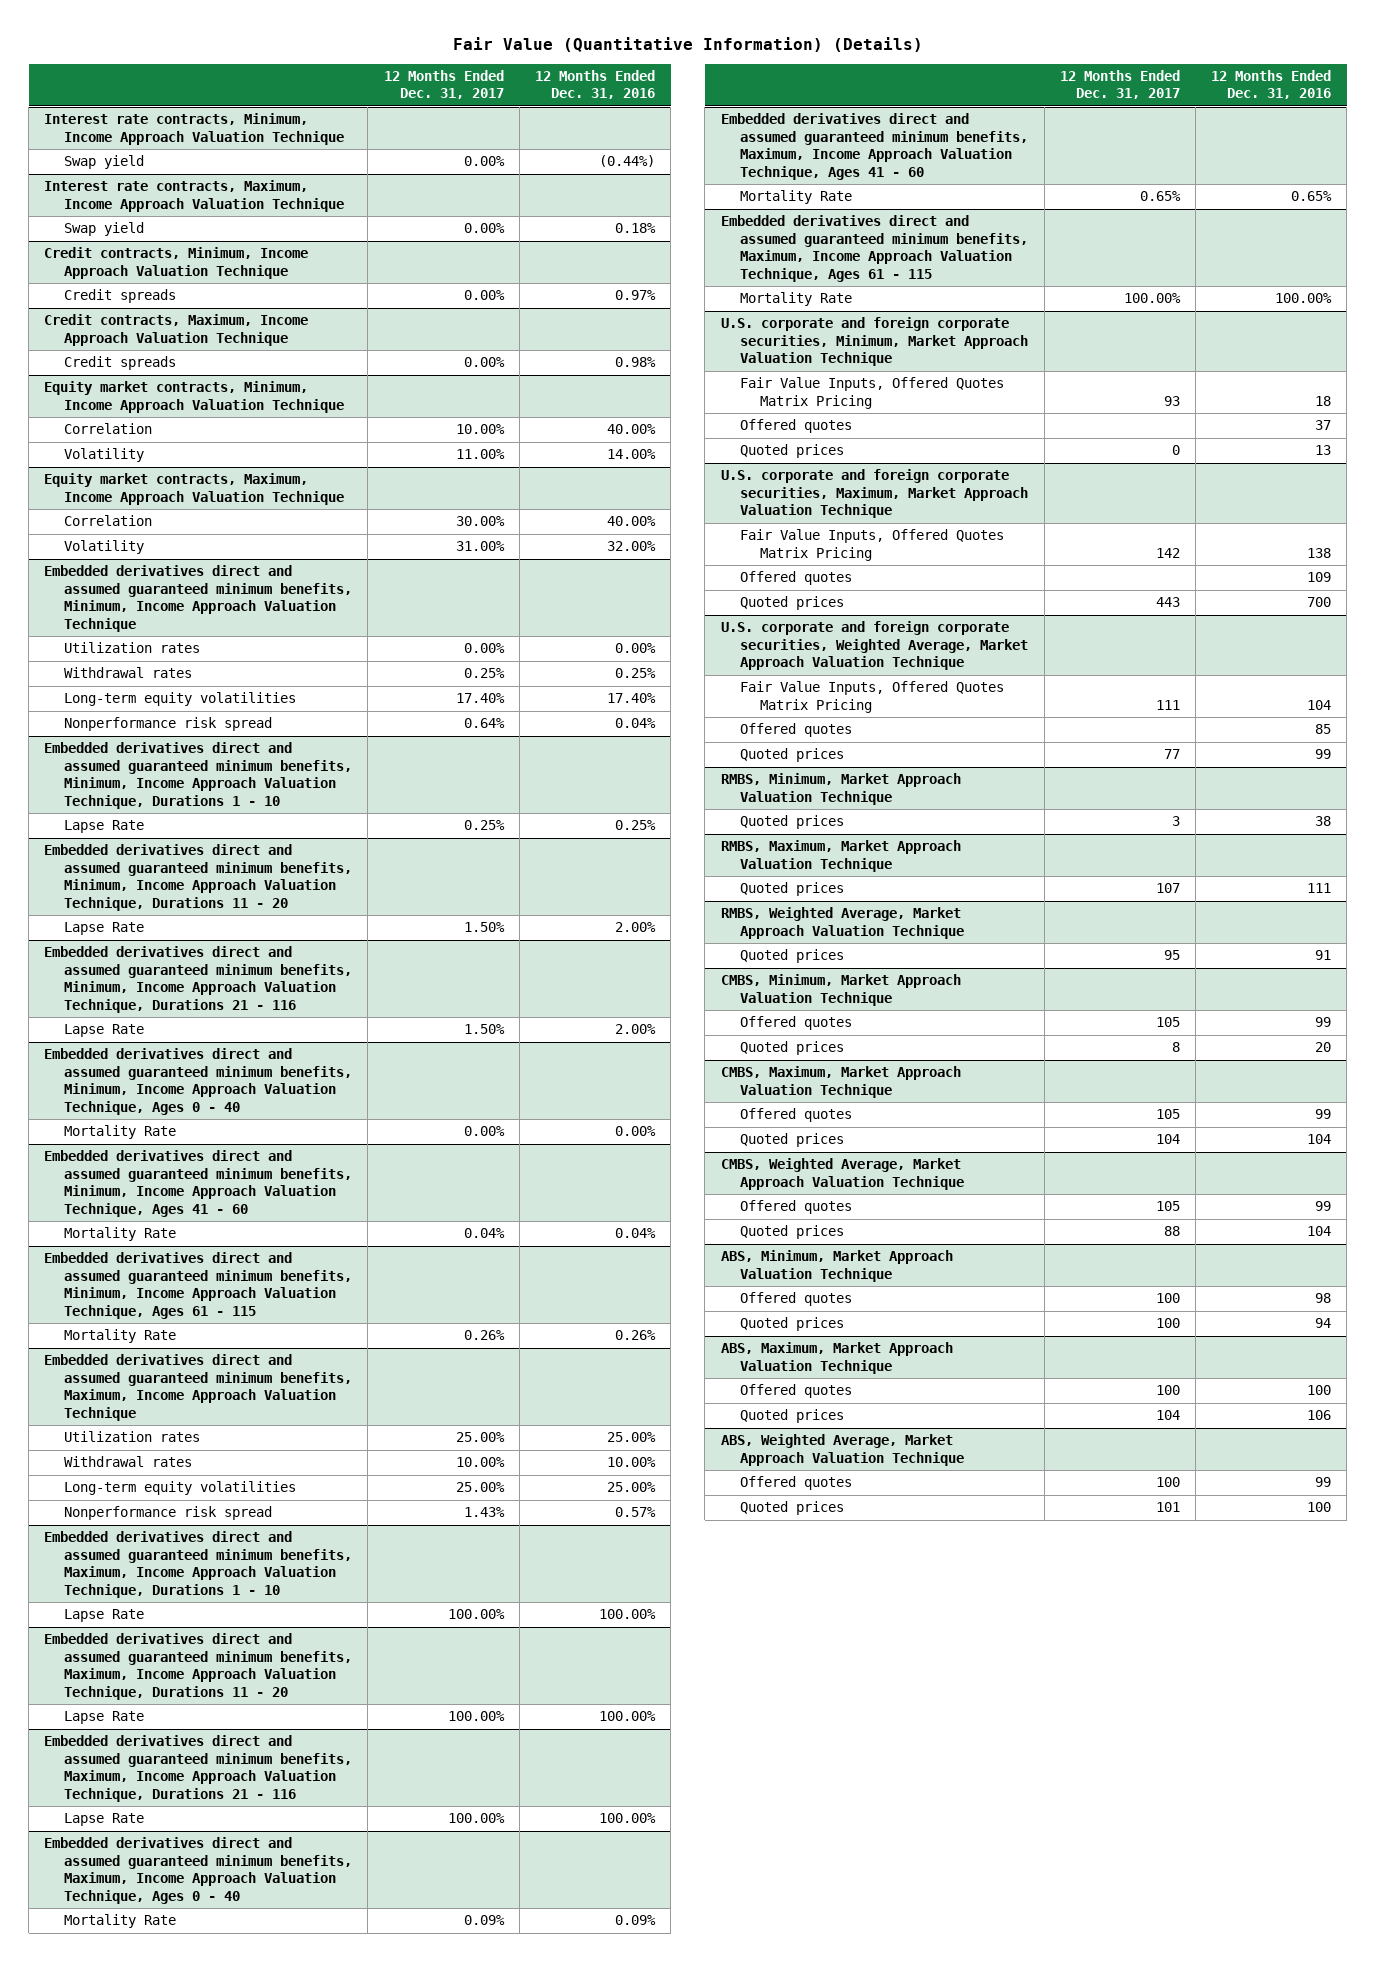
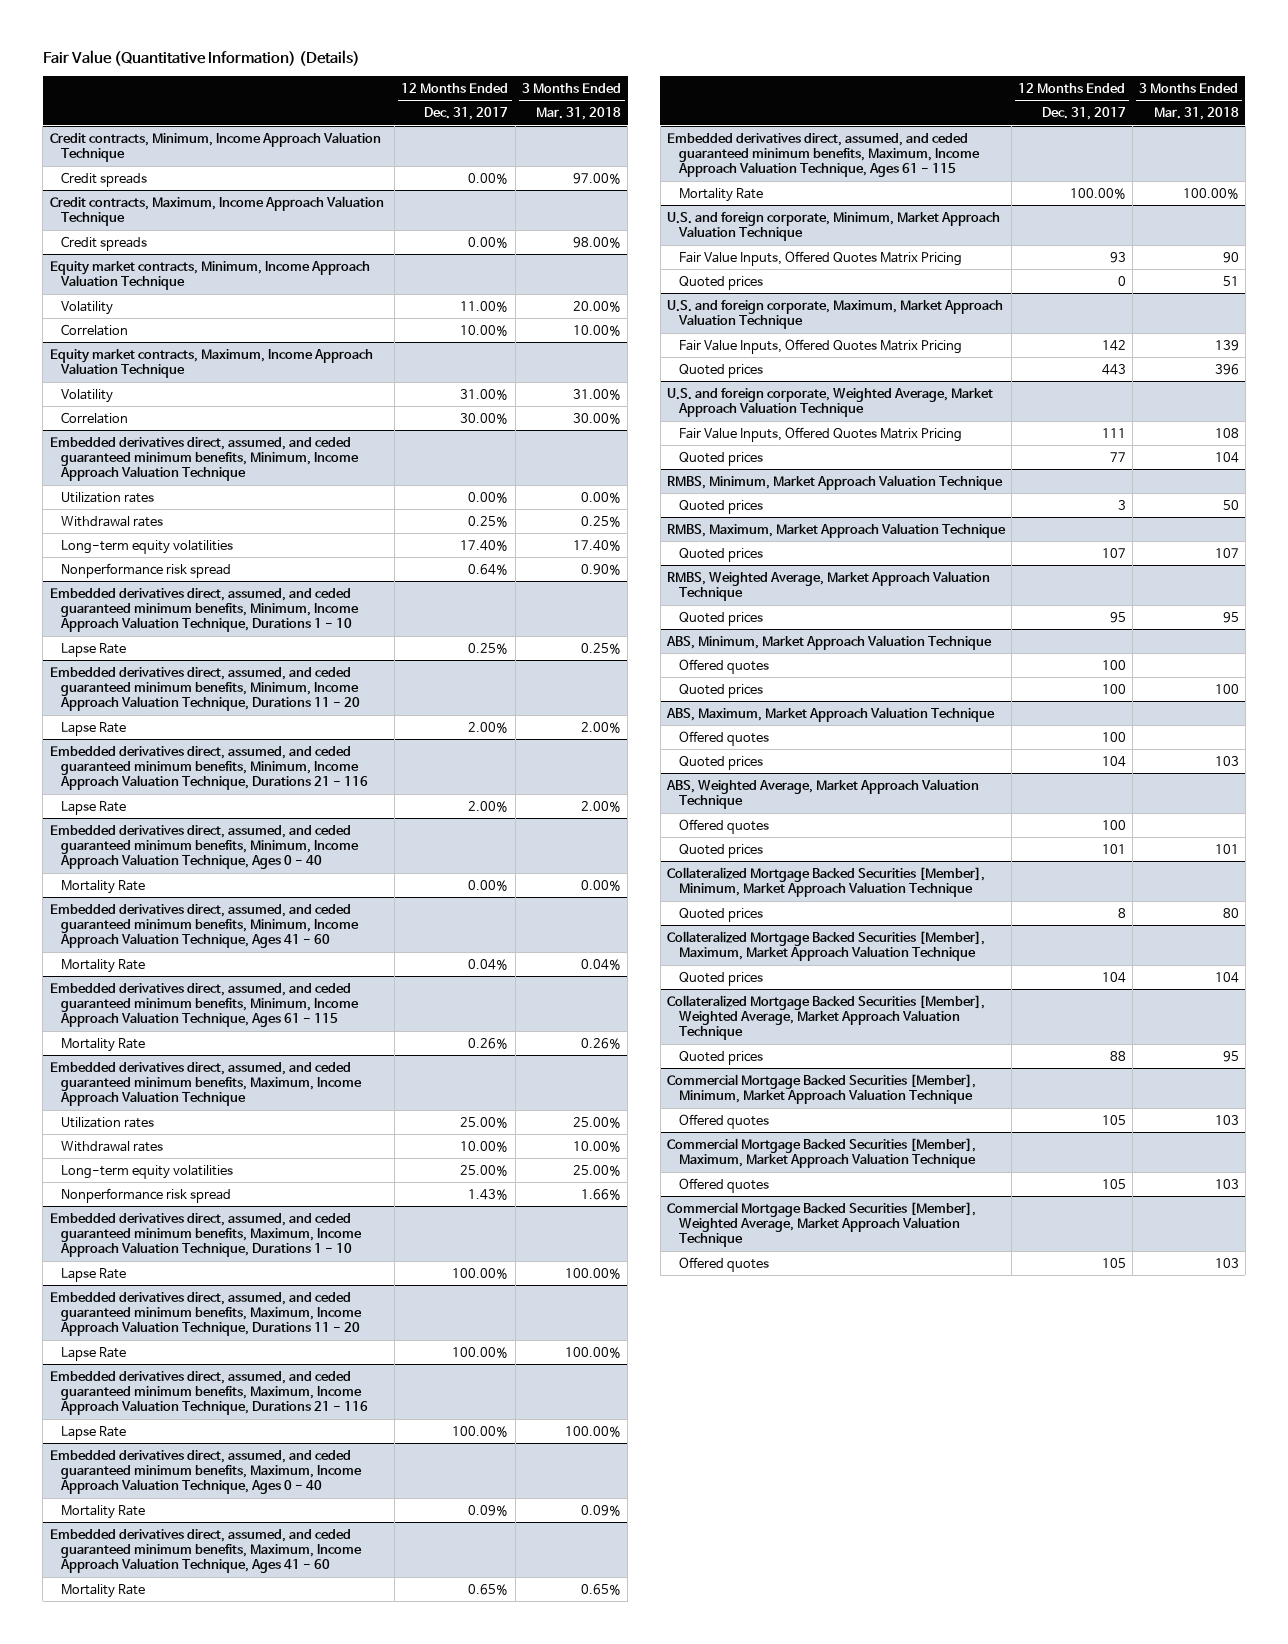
- | 12 Months Ended Dec. 31, 2017 | 12 Months Ended Dec. 31, 2016
+ | 12 Months Ended Dec. 31, 2017 | 3 Months Ended Mar. 31, 2018
- Interest rate contracts, Minimum, Income Approach Valuation Technique
- Swap yield | 0.00% | (0.44%)
- Interest rate contracts, Maximum, Income Approach Valuation Technique
- Swap yield | 0.00% | 0.18%
@ Equity market contracts, Minimum, Income Approach Valuation Technique
moved down: Correlation | 10.00% | 10.00%
- Embedded derivatives direct and assumed guaranteed minimum benefits, Minimum, Income Approach Valuation Technique
@ Equity market contracts, Maximum, Income Approach Valuation Technique
moved down: Correlation | 30.00% | 30.00%
+ Embedded derivatives direct, assumed, and ceded guaranteed minimum benefits, Minimum, Income Approach Valuation Technique
- Embedded derivatives direct and assumed guaranteed minimum benefits, Minimum, Income Approach Valuation Technique, Durations 1 - 10
+ Embedded derivatives direct, assumed, and ceded guaranteed minimum benefits, Minimum, Income Approach Valuation Technique, Durations 1 - 10
- Embedded derivatives direct and assumed guaranteed minimum benefits, Minimum, Income Approach Valuation Technique, Durations 11 - 20
- Lapse Rate | 1.50% | 2.00%
- Embedded derivatives direct and assumed guaranteed minimum benefits, Minimum, Income Approach Valuation Technique, Durations 21 - 116
- Lapse Rate | 1.50% | 2.00%
- Embedded derivatives direct and assumed guaranteed minimum benefits, Minimum, Income Approach Valuation Technique, Ages 0 - 40
+ Embedded derivatives direct, assumed, and ceded guaranteed minimum benefits, Minimum, Income Approach Valuation Technique, Durations 11 - 20
+ Lapse Rate | 2.00% | 2.00%
+ Embedded derivatives direct, assumed, and ceded guaranteed minimum benefits, Minimum, Income Approach Valuation Technique, Durations 21 - 116
+ Lapse Rate | 2.00% | 2.00%
+ Embedded derivatives direct, assumed, and ceded guaranteed minimum benefits, Minimum, Income Approach Valuation Technique, Ages 0 - 40
- Embedded derivatives direct and assumed guaranteed minimum benefits, Minimum, Income Approach Valuation Technique, Ages 41 - 60
+ Embedded derivatives direct, assumed, and ceded guaranteed minimum benefits, Minimum, Income Approach Valuation Technique, Ages 41 - 60
- Embedded derivatives direct and assumed guaranteed minimum benefits, Minimum, Income Approach Valuation Technique, Ages 61 - 115
+ Embedded derivatives direct, assumed, and ceded guaranteed minimum benefits, Minimum, Income Approach Valuation Technique, Ages 61 - 115
- Embedded derivatives direct and assumed guaranteed minimum benefits, Maximum, Income Approach Valuation Technique
+ Embedded derivatives direct, assumed, and ceded guaranteed minimum benefits, Maximum, Income Approach Valuation Technique
- Embedded derivatives direct and assumed guaranteed minimum benefits, Maximum, Income Approach Valuation Technique, Durations 1 - 10
+ Embedded derivatives direct, assumed, and ceded guaranteed minimum benefits, Maximum, Income Approach Valuation Technique, Durations 1 - 10
- Embedded derivatives direct and assumed guaranteed minimum benefits, Maximum, Income Approach Valuation Technique, Durations 11 - 20
+ Embedded derivatives direct, assumed, and ceded guaranteed minimum benefits, Maximum, Income Approach Valuation Technique, Durations 11 - 20
- Embedded derivatives direct and assumed guaranteed minimum benefits, Maximum, Income Approach Valuation Technique, Durations 21 - 116
+ Embedded derivatives direct, assumed, and ceded guaranteed minimum benefits, Maximum, Income Approach Valuation Technique, Durations 21 - 116
- Embedded derivatives direct and assumed guaranteed minimum benefits, Maximum, Income Approach Valuation Technique, Ages 0 - 40
+ Embedded derivatives direct, assumed, and ceded guaranteed minimum benefits, Maximum, Income Approach Valuation Technique, Ages 0 - 40
- Embedded derivatives direct and assumed guaranteed minimum benefits, Maximum, Income Approach Valuation Technique, Ages 41 - 60
+ Embedded derivatives direct, assumed, and ceded guaranteed minimum benefits, Maximum, Income Approach Valuation Technique, Ages 41 - 60
- Embedded derivatives direct and assumed guaranteed minimum benefits, Maximum, Income Approach Valuation Technique, Ages 61 - 115
+ Embedded derivatives direct, assumed, and ceded guaranteed minimum benefits, Maximum, Income Approach Valuation Technique, Ages 61 - 115
- U.S. corporate and foreign corporate securities, Minimum, Market Approach Valuation Technique
+ U.S. and foreign corporate, Minimum, Market Approach Valuation Technique
- Offered quotes | | 37
- U.S. corporate and foreign corporate securities, Maximum, Market Approach Valuation Technique
+ U.S. and foreign corporate, Maximum, Market Approach Valuation Technique
- Offered quotes | | 109
- U.S. corporate and foreign corporate securities, Weighted Average, Market Approach Valuation Technique
+ U.S. and foreign corporate, Weighted Average, Market Approach Valuation Technique
- Offered quotes | | 85
- CMBS, Minimum, Market Approach Valuation Technique
- Offered quotes | 105 | 99
- Quoted prices | 8 | 20
- CMBS, Maximum, Market Approach Valuation Technique
- Offered quotes | 105 | 99
- Quoted prices | 104 | 104
- CMBS, Weighted Average, Market Approach Valuation Technique
- Offered quotes | 105 | 99
- Quoted prices | 88 | 104
+ Collateralized Mortgage Backed Securities [Member], Minimum, Market Approach Valuation Technique
+ Quoted prices | 8 | 80
+ Collateralized Mortgage Backed Securities [Member], Maximum, Market Approach Valuation Technique
+ Quoted prices | 104 | 104
+ Collateralized Mortgage Backed Securities [Member], Weighted Average, Market Approach Valuation Technique
+ Quoted prices | 88 | 95
+ Commercial Mortgage Backed Securities [Member], Minimum, Market Approach Valuation Technique
+ Offered quotes | 105 | 103
+ Commercial Mortgage Backed Securities [Member], Maximum, Market Approach Valuation Technique
+ Offered quotes | 105 | 103
+ Commercial Mortgage Backed Securities [Member], Weighted Average, Market Approach Valuation Technique
+ Offered quotes | 105 | 103

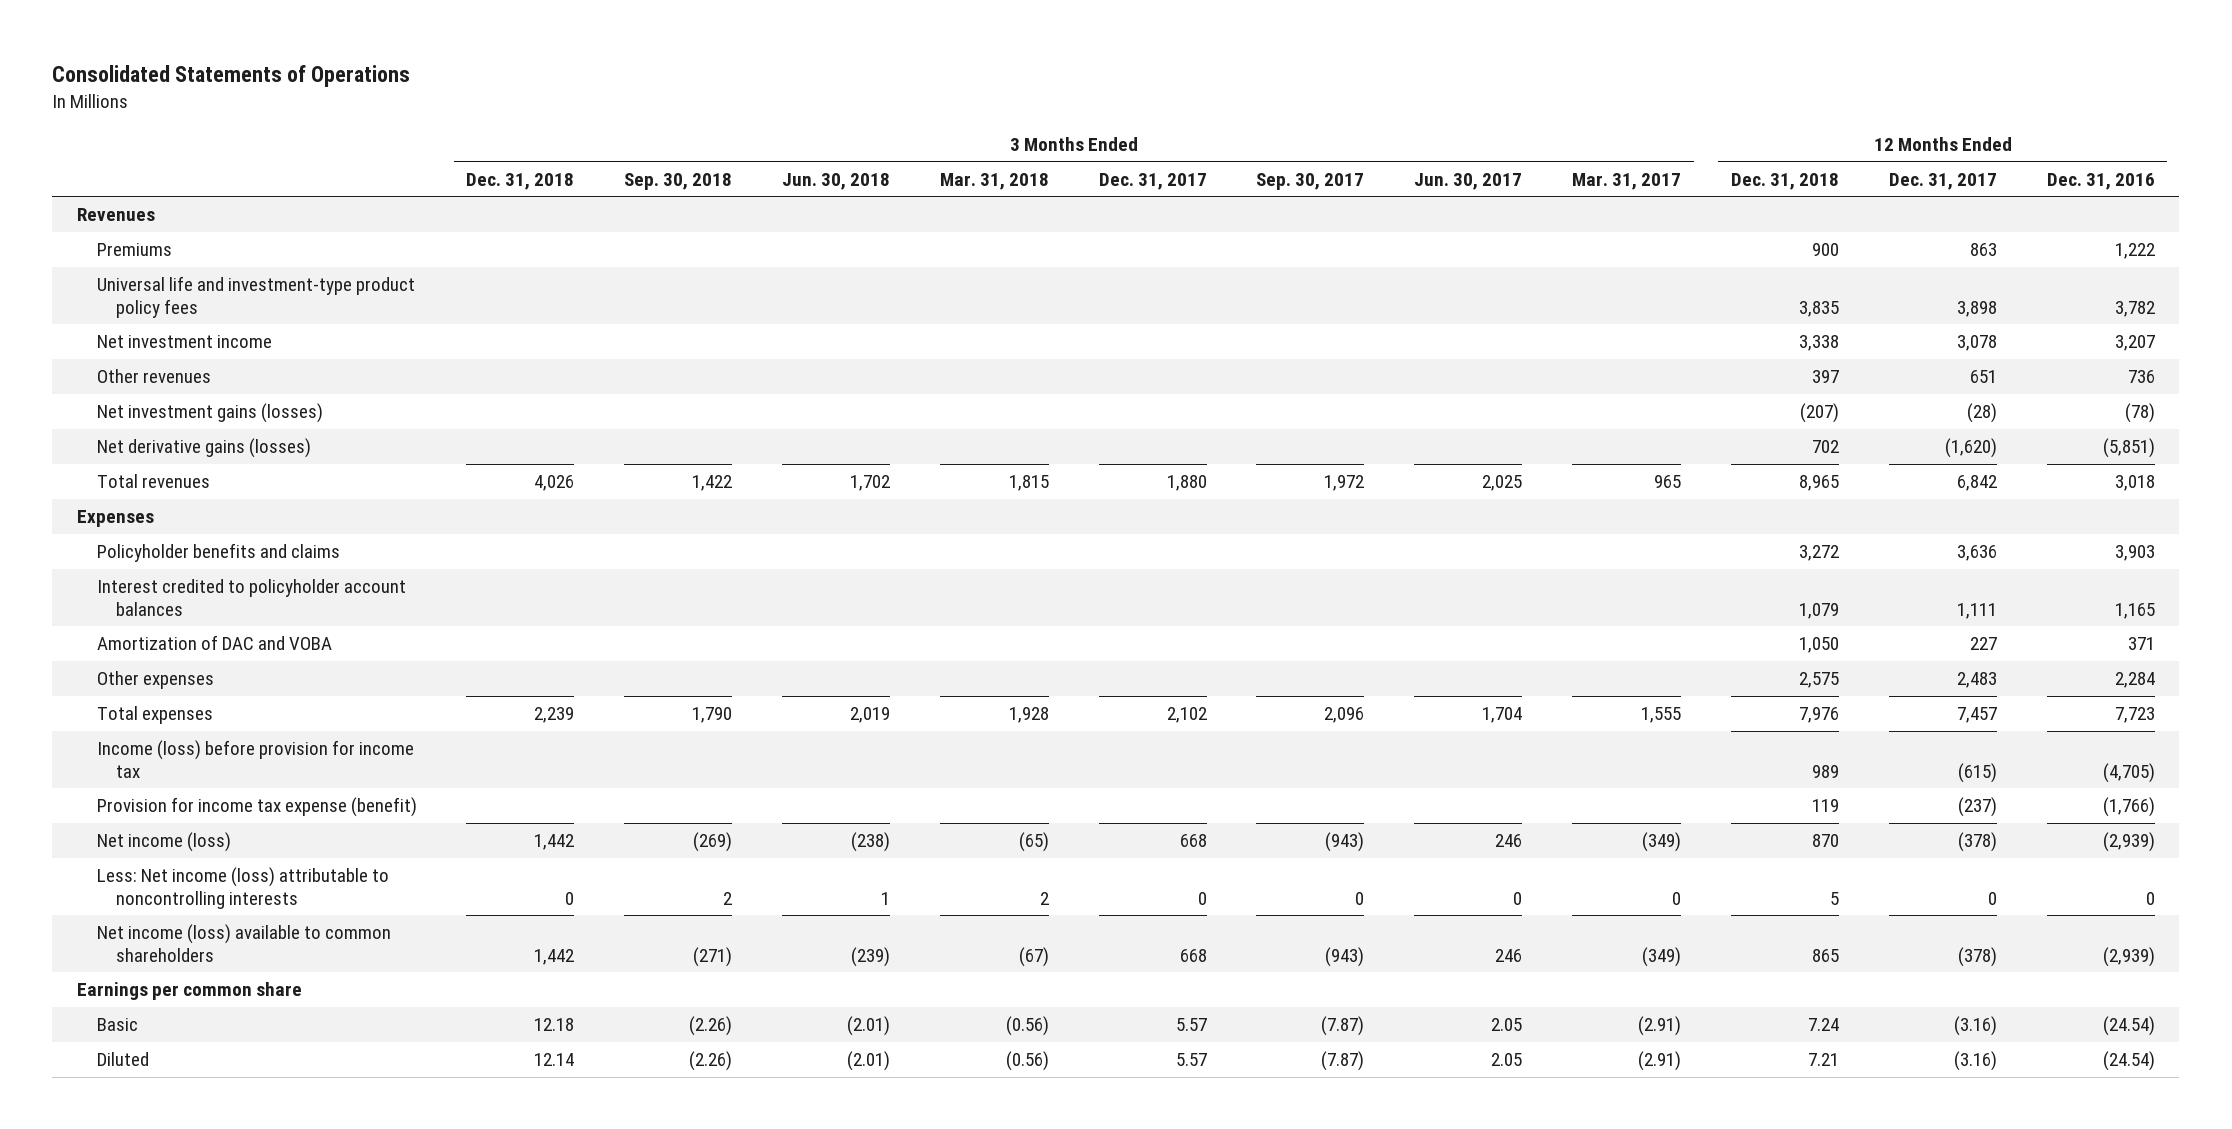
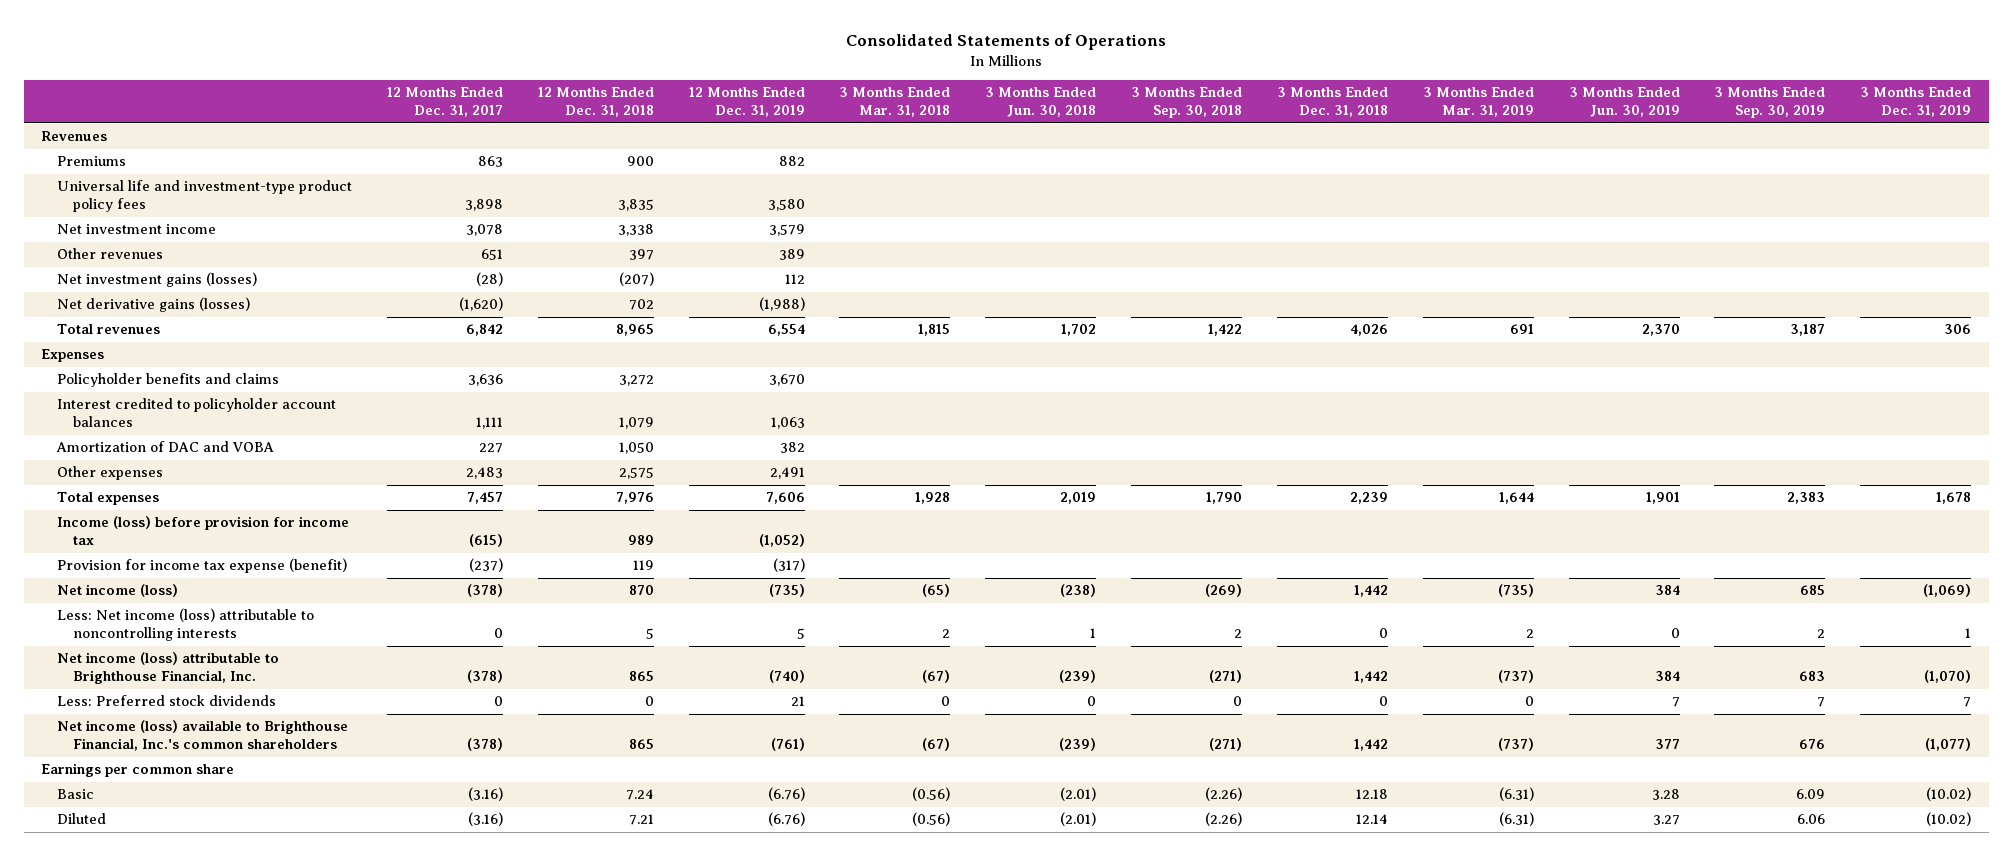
- | 3 Months Ended Dec. 31, 2018 | 3 Months Ended Sep. 30, 2018 | 3 Months Ended Jun. 30, 2018 | 3 Months Ended Mar. 31, 2018 | 3 Months Ended Dec. 31, 2017 | 3 Months Ended Sep. 30, 2017 | 3 Months Ended Jun. 30, 2017 | 3 Months Ended Mar. 31, 2017 | 12 Months Ended Dec. 31, 2018 | 12 Months Ended Dec. 31, 2017 | 12 Months Ended Dec. 31, 2016
+ | 12 Months Ended Dec. 31, 2017 | 12 Months Ended Dec. 31, 2018 | 12 Months Ended Dec. 31, 2019 | 3 Months Ended Mar. 31, 2018 | 3 Months Ended Jun. 30, 2018 | 3 Months Ended Sep. 30, 2018 | 3 Months Ended Dec. 31, 2018 | 3 Months Ended Mar. 31, 2019 | 3 Months Ended Jun. 30, 2019 | 3 Months Ended Sep. 30, 2019 | 3 Months Ended Dec. 31, 2019
- Net income (loss) available to common shareholders | 1,442 | (271) | (239) | (67) | 668 | (943) | 246 | (349) | 865 | (378) | (2,939)
+ Net income (loss) attributable to Brighthouse Financial, Inc. | (378) | 865 | (740) | (67) | (239) | (271) | 1,442 | (737) | 384 | 683 | (1,070)
+ Less: Preferred stock dividends | 0 | 0 | 21 | 0 | 0 | 0 | 0 | 0 | 7 | 7 | 7
+ Net income (loss) available to Brighthouse Financial, Inc.'s common shareholders | (378) | 865 | (761) | (67) | (239) | (271) | 1,442 | (737) | 377 | 676 | (1,077)

